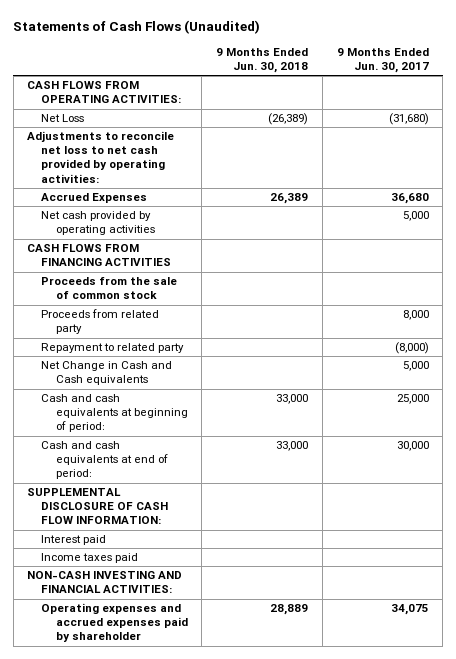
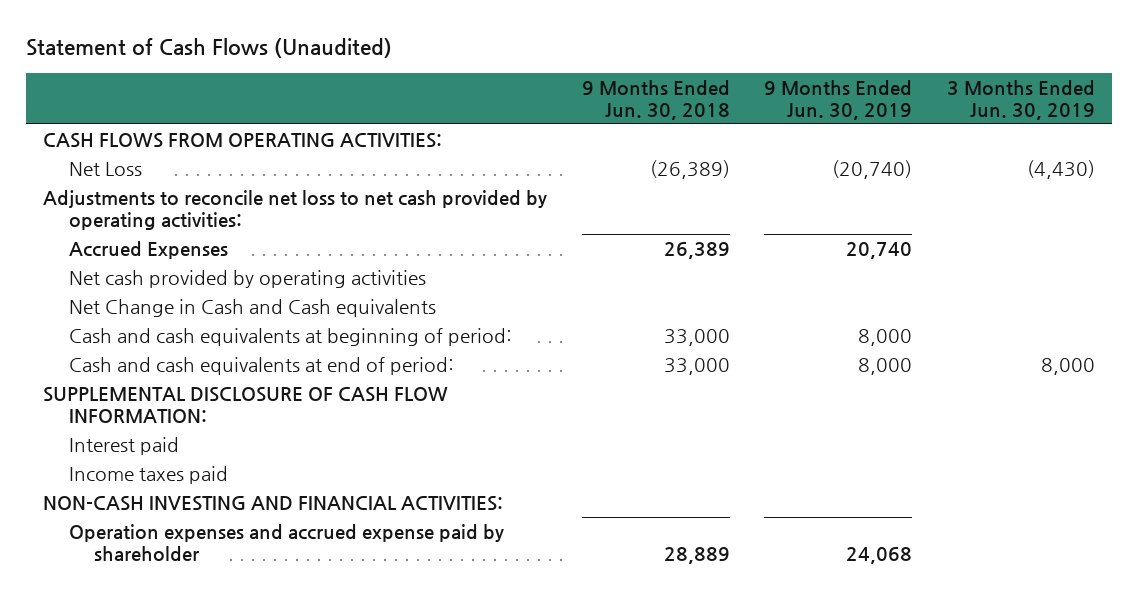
- Statements of Cash Flows (Unaudited)
+ Statement of Cash Flows (Unaudited)
- | 9 Months Ended Jun. 30, 2018 | 9 Months Ended Jun. 30, 2017
+ | 9 Months Ended Jun. 30, 2018 | 9 Months Ended Jun. 30, 2019 | 3 Months Ended Jun. 30, 2019
- CASH FLOWS FROM FINANCING ACTIVITIES
- Proceeds from the sale of common stock
- Proceeds from related party | | 8,000
- Repayment to related party | | (8,000)
- Operating expenses and accrued expenses paid by shareholder | 28,889 | 34,075
+ Operation expenses and accrued expense paid by shareholder | 28,889 | 24,068 |

